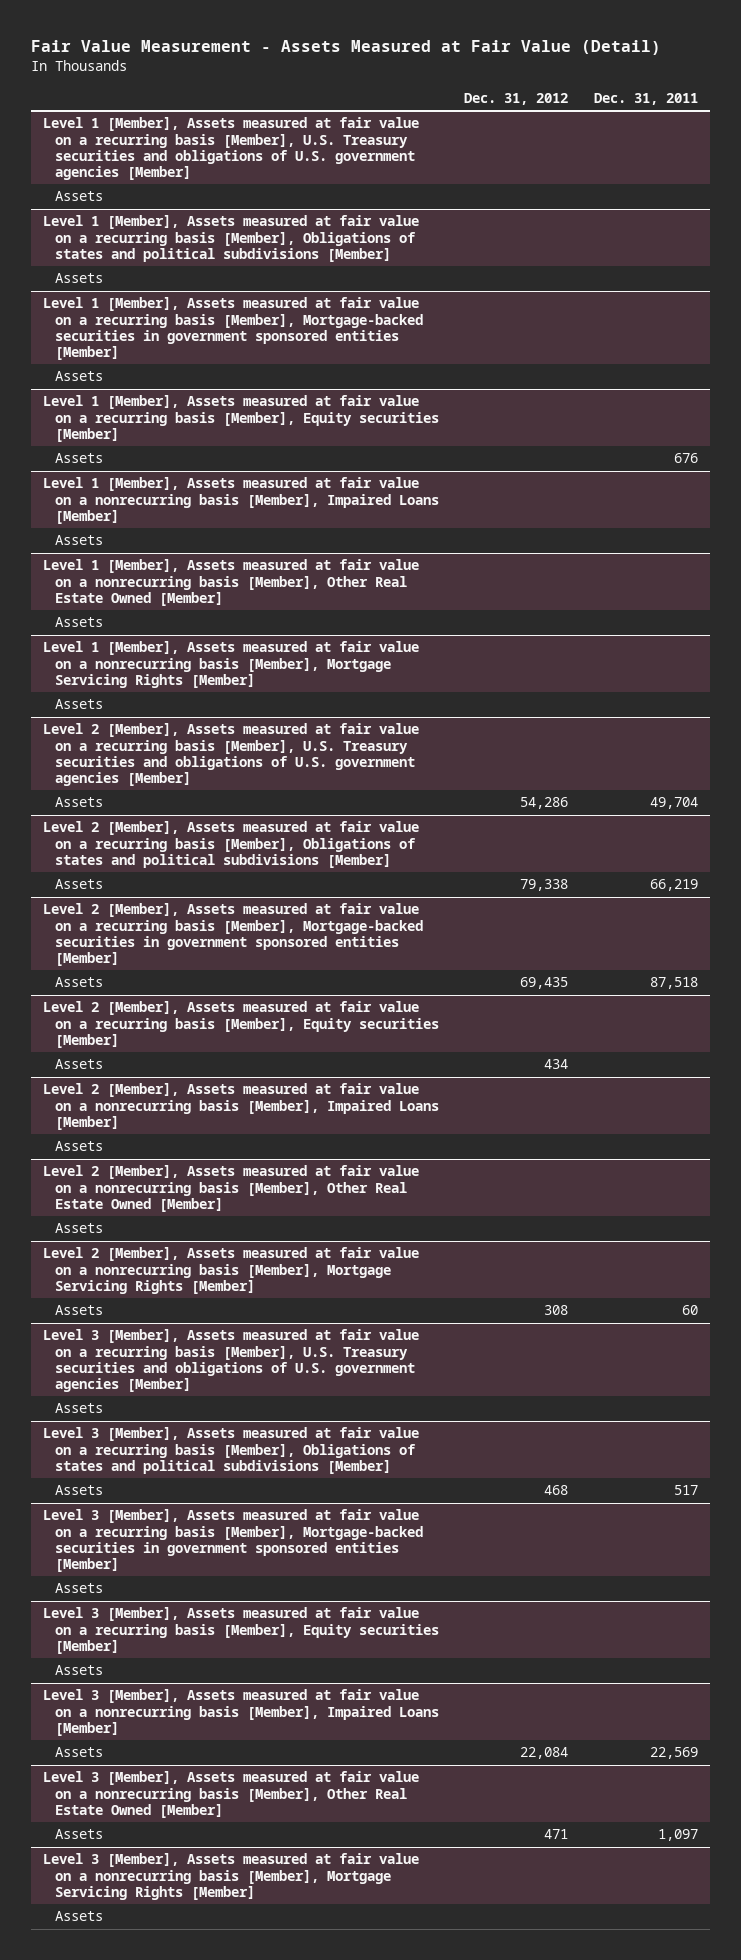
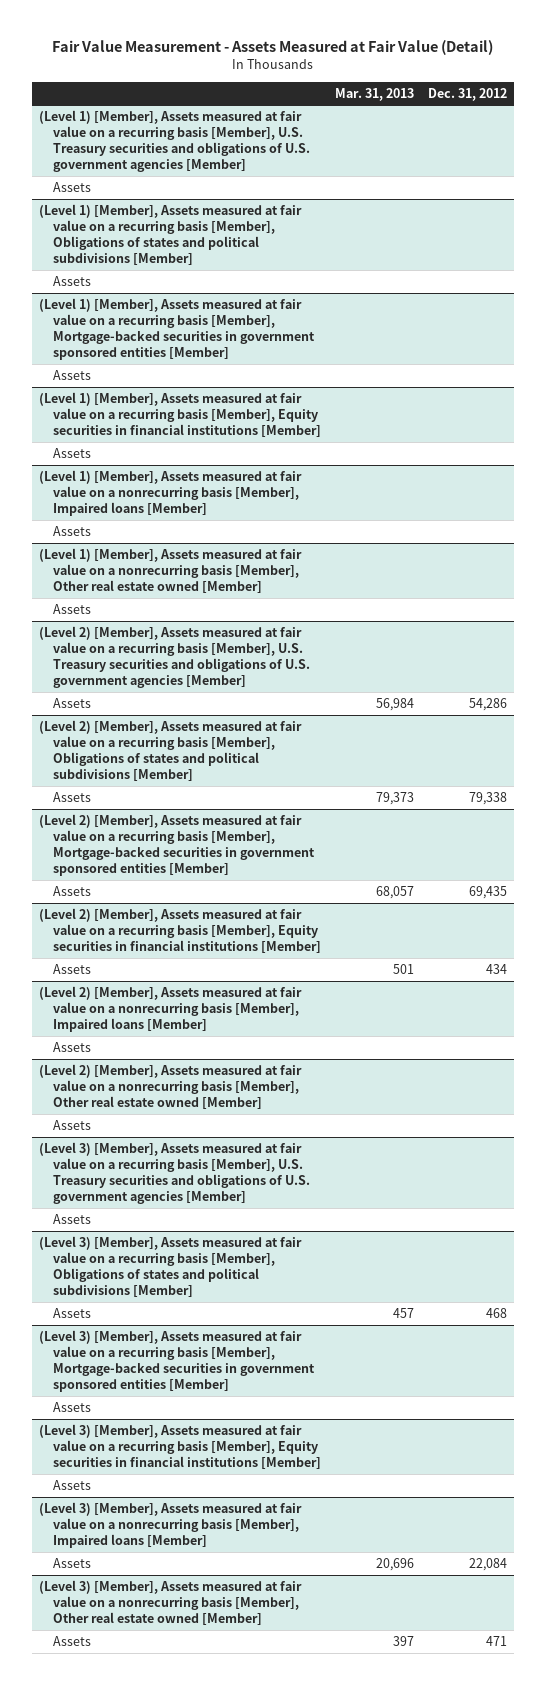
- | Dec. 31, 2012 | Dec. 31, 2011
+ | Mar. 31, 2013 | Dec. 31, 2012
- Level 1 [Member], Assets measured at fair value on a recurring basis [Member], U.S. Treasury securities and obligations of U.S. government agencies [Member]
- Assets
- Level 1 [Member], Assets measured at fair value on a recurring basis [Member], Obligations of states and political subdivisions [Member]
+ (Level 1) [Member], Assets measured at fair value on a recurring basis [Member], U.S. Treasury securities and obligations of U.S. government agencies [Member]
- Level 1 [Member], Assets measured at fair value on a recurring basis [Member], Mortgage-backed securities in government sponsored entities [Member]
+ (Level 1) [Member], Assets measured at fair value on a recurring basis [Member], Obligations of states and political subdivisions [Member]
- Level 1 [Member], Assets measured at fair value on a recurring basis [Member], Equity securities [Member]
+ (Level 1) [Member], Assets measured at fair value on a recurring basis [Member], Mortgage-backed securities in government sponsored entities [Member]
- Level 1 [Member], Assets measured at fair value on a nonrecurring basis [Member], Impaired Loans [Member]
+ (Level 1) [Member], Assets measured at fair value on a recurring basis [Member], Equity securities in financial institutions [Member]
- Level 1 [Member], Assets measured at fair value on a nonrecurring basis [Member], Other Real Estate Owned [Member]
+ (Level 1) [Member], Assets measured at fair value on a nonrecurring basis [Member], Impaired loans [Member]
- Level 1 [Member], Assets measured at fair value on a nonrecurring basis [Member], Mortgage Servicing Rights [Member]
+ (Level 1) [Member], Assets measured at fair value on a nonrecurring basis [Member], Other real estate owned [Member]
- Level 2 [Member], Assets measured at fair value on a recurring basis [Member], U.S. Treasury securities and obligations of U.S. government agencies [Member]
+ (Level 2) [Member], Assets measured at fair value on a recurring basis [Member], U.S. Treasury securities and obligations of U.S. government agencies [Member]
- Level 2 [Member], Assets measured at fair value on a recurring basis [Member], Obligations of states and political subdivisions [Member]
+ (Level 2) [Member], Assets measured at fair value on a recurring basis [Member], Obligations of states and political subdivisions [Member]
- Level 2 [Member], Assets measured at fair value on a recurring basis [Member], Mortgage-backed securities in government sponsored entities [Member]
+ (Level 2) [Member], Assets measured at fair value on a recurring basis [Member], Mortgage-backed securities in government sponsored entities [Member]
- Level 2 [Member], Assets measured at fair value on a recurring basis [Member], Equity securities [Member]
+ (Level 2) [Member], Assets measured at fair value on a recurring basis [Member], Equity securities in financial institutions [Member]
- Level 2 [Member], Assets measured at fair value on a nonrecurring basis [Member], Impaired Loans [Member]
+ (Level 2) [Member], Assets measured at fair value on a nonrecurring basis [Member], Impaired loans [Member]
- Level 2 [Member], Assets measured at fair value on a nonrecurring basis [Member], Other Real Estate Owned [Member]
+ (Level 2) [Member], Assets measured at fair value on a nonrecurring basis [Member], Other real estate owned [Member]
- Level 2 [Member], Assets measured at fair value on a nonrecurring basis [Member], Mortgage Servicing Rights [Member]
- Assets | 308 | 60
- Level 3 [Member], Assets measured at fair value on a recurring basis [Member], U.S. Treasury securities and obligations of U.S. government agencies [Member]
+ (Level 3) [Member], Assets measured at fair value on a recurring basis [Member], U.S. Treasury securities and obligations of U.S. government agencies [Member]
- Level 3 [Member], Assets measured at fair value on a recurring basis [Member], Obligations of states and political subdivisions [Member]
+ (Level 3) [Member], Assets measured at fair value on a recurring basis [Member], Obligations of states and political subdivisions [Member]
- Level 3 [Member], Assets measured at fair value on a recurring basis [Member], Mortgage-backed securities in government sponsored entities [Member]
+ (Level 3) [Member], Assets measured at fair value on a recurring basis [Member], Mortgage-backed securities in government sponsored entities [Member]
- Level 3 [Member], Assets measured at fair value on a recurring basis [Member], Equity securities [Member]
+ (Level 3) [Member], Assets measured at fair value on a recurring basis [Member], Equity securities in financial institutions [Member]
- Level 3 [Member], Assets measured at fair value on a nonrecurring basis [Member], Impaired Loans [Member]
+ (Level 3) [Member], Assets measured at fair value on a nonrecurring basis [Member], Impaired loans [Member]
- Level 3 [Member], Assets measured at fair value on a nonrecurring basis [Member], Other Real Estate Owned [Member]
+ (Level 3) [Member], Assets measured at fair value on a nonrecurring basis [Member], Other real estate owned [Member]
- Level 3 [Member], Assets measured at fair value on a nonrecurring basis [Member], Mortgage Servicing Rights [Member]
- Assets

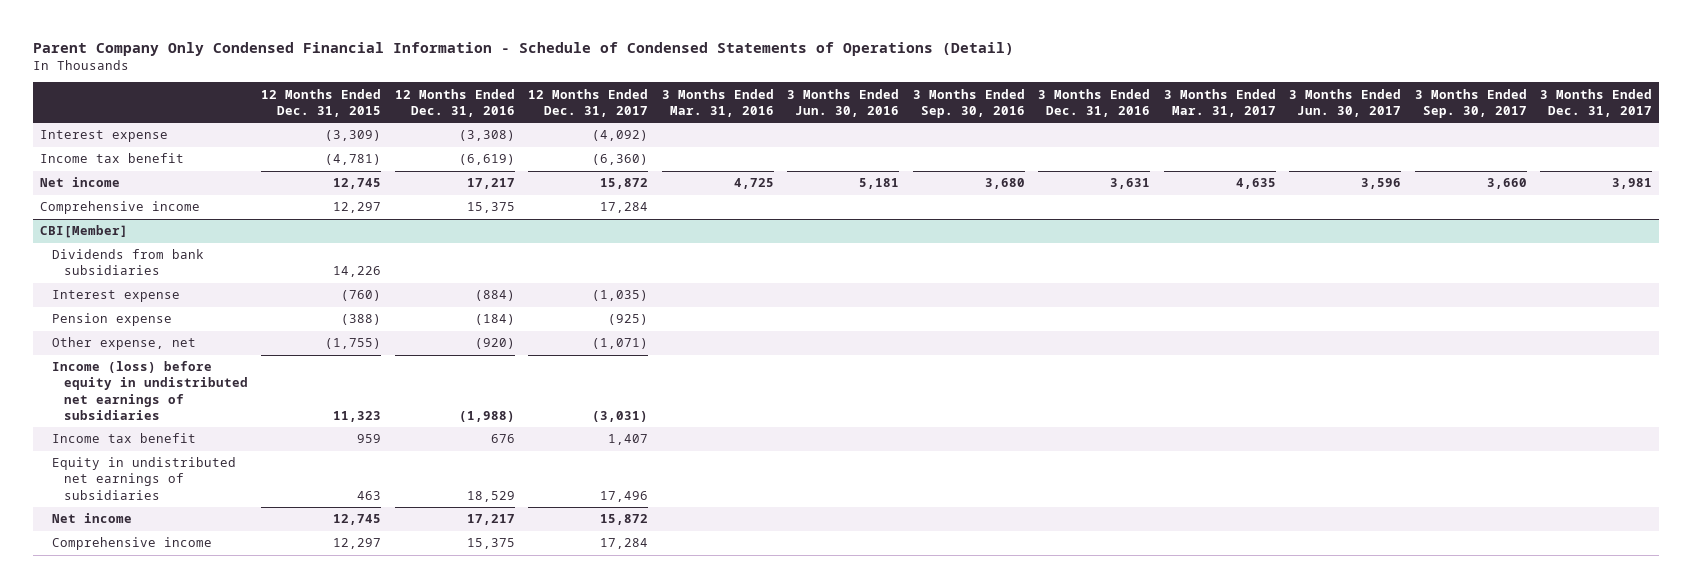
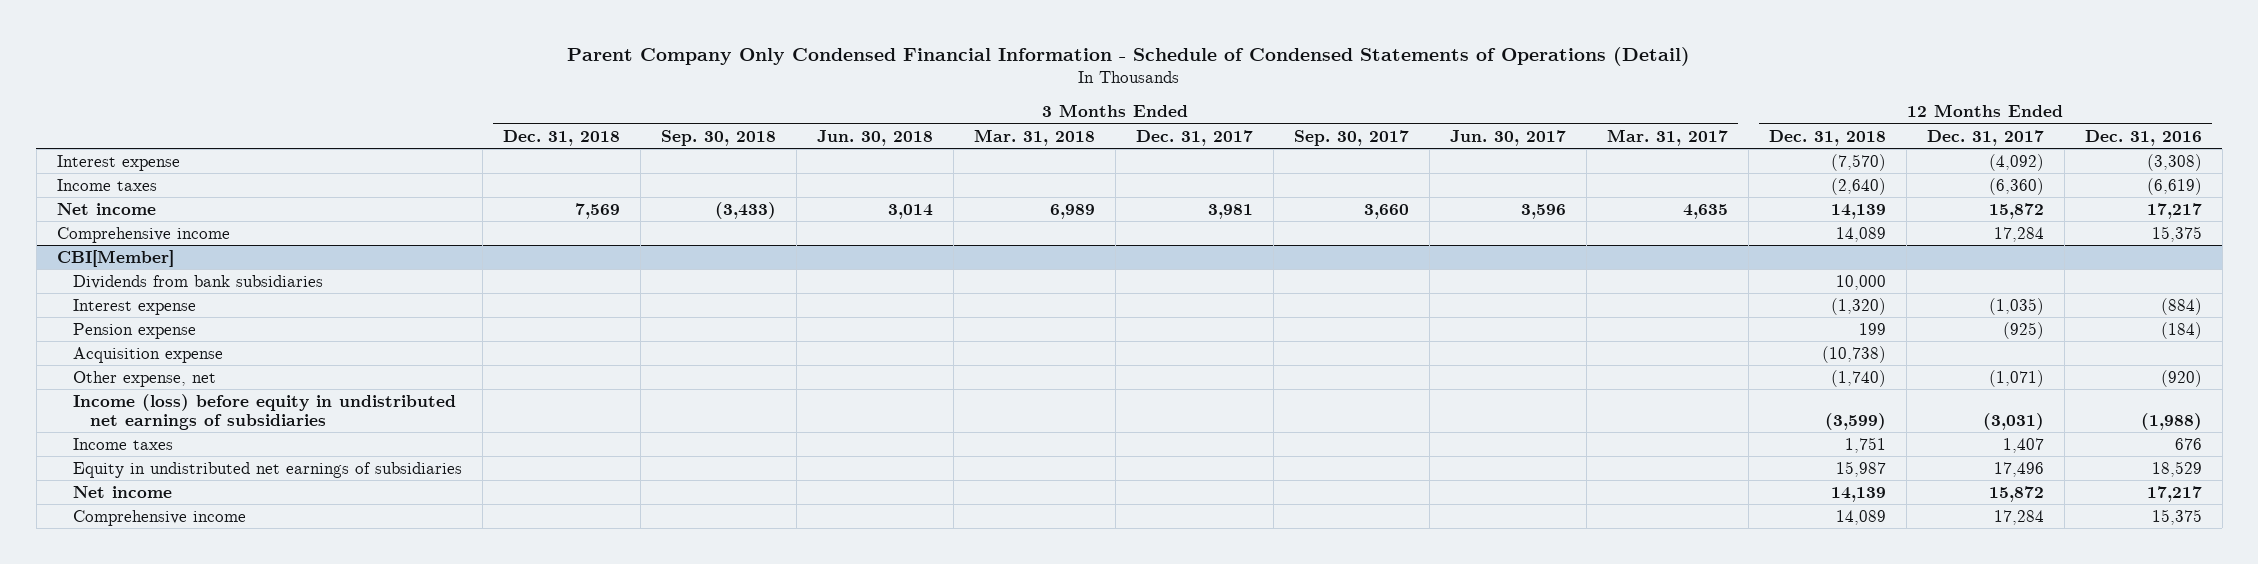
- | 12 Months Ended Dec. 31, 2015 | 12 Months Ended Dec. 31, 2016 | 12 Months Ended Dec. 31, 2017 | 3 Months Ended Mar. 31, 2016 | 3 Months Ended Jun. 30, 2016 | 3 Months Ended Sep. 30, 2016 | 3 Months Ended Dec. 31, 2016 | 3 Months Ended Mar. 31, 2017 | 3 Months Ended Jun. 30, 2017 | 3 Months Ended Sep. 30, 2017 | 3 Months Ended Dec. 31, 2017
+ | 3 Months Ended Dec. 31, 2018 | 3 Months Ended Sep. 30, 2018 | 3 Months Ended Jun. 30, 2018 | 3 Months Ended Mar. 31, 2018 | 3 Months Ended Dec. 31, 2017 | 3 Months Ended Sep. 30, 2017 | 3 Months Ended Jun. 30, 2017 | 3 Months Ended Mar. 31, 2017 | 12 Months Ended Dec. 31, 2018 | 12 Months Ended Dec. 31, 2017 | 12 Months Ended Dec. 31, 2016
- Income tax benefit | (4,781) | (6,619) | (6,360) | | | | | | | |
+ Income taxes | | | | | | | | | (2,640) | (6,360) | (6,619)
@ CBI[Member]
+ Acquisition expense | | | | | | | | | (10,738) | |
- Income tax benefit | 959 | 676 | 1,407 | | | | | | | |
+ Income taxes | | | | | | | | | 1,751 | 1,407 | 676

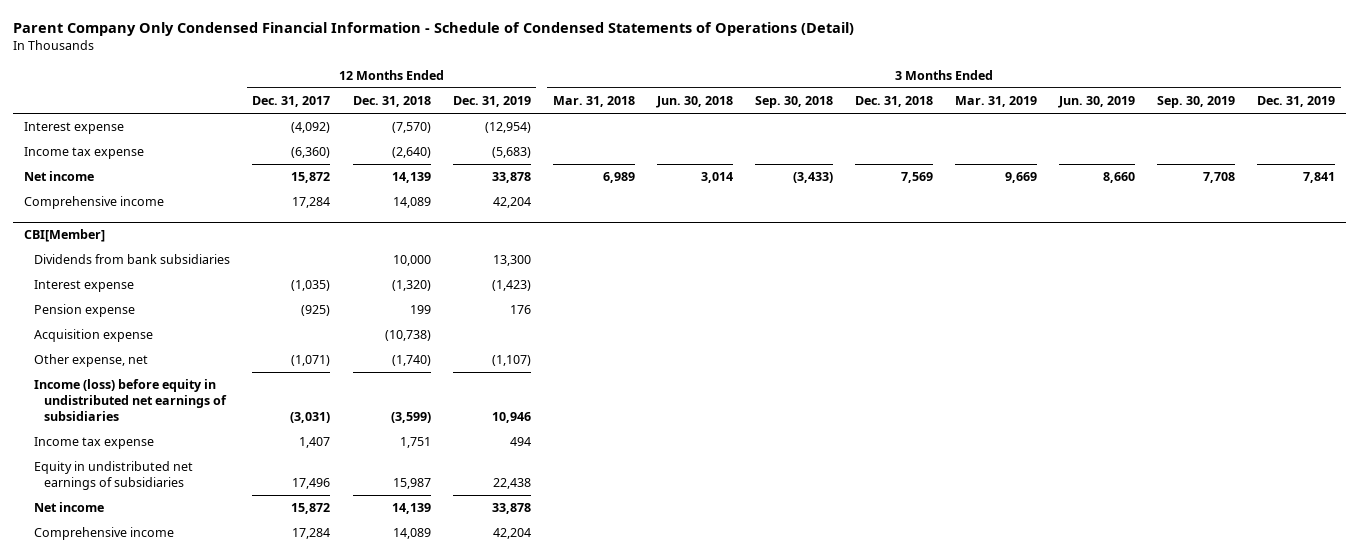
- | 3 Months Ended Dec. 31, 2018 | 3 Months Ended Sep. 30, 2018 | 3 Months Ended Jun. 30, 2018 | 3 Months Ended Mar. 31, 2018 | 3 Months Ended Dec. 31, 2017 | 3 Months Ended Sep. 30, 2017 | 3 Months Ended Jun. 30, 2017 | 3 Months Ended Mar. 31, 2017 | 12 Months Ended Dec. 31, 2018 | 12 Months Ended Dec. 31, 2017 | 12 Months Ended Dec. 31, 2016
+ | 12 Months Ended Dec. 31, 2017 | 12 Months Ended Dec. 31, 2018 | 12 Months Ended Dec. 31, 2019 | 3 Months Ended Mar. 31, 2018 | 3 Months Ended Jun. 30, 2018 | 3 Months Ended Sep. 30, 2018 | 3 Months Ended Dec. 31, 2018 | 3 Months Ended Mar. 31, 2019 | 3 Months Ended Jun. 30, 2019 | 3 Months Ended Sep. 30, 2019 | 3 Months Ended Dec. 31, 2019
- Income taxes | | | | | | | | | (2,640) | (6,360) | (6,619)
+ Income tax expense | (6,360) | (2,640) | (5,683) | | | | | | | |
@ CBI[Member]
- Income taxes | | | | | | | | | 1,751 | 1,407 | 676
+ Income tax expense | 1,407 | 1,751 | 494 | | | | | | | |

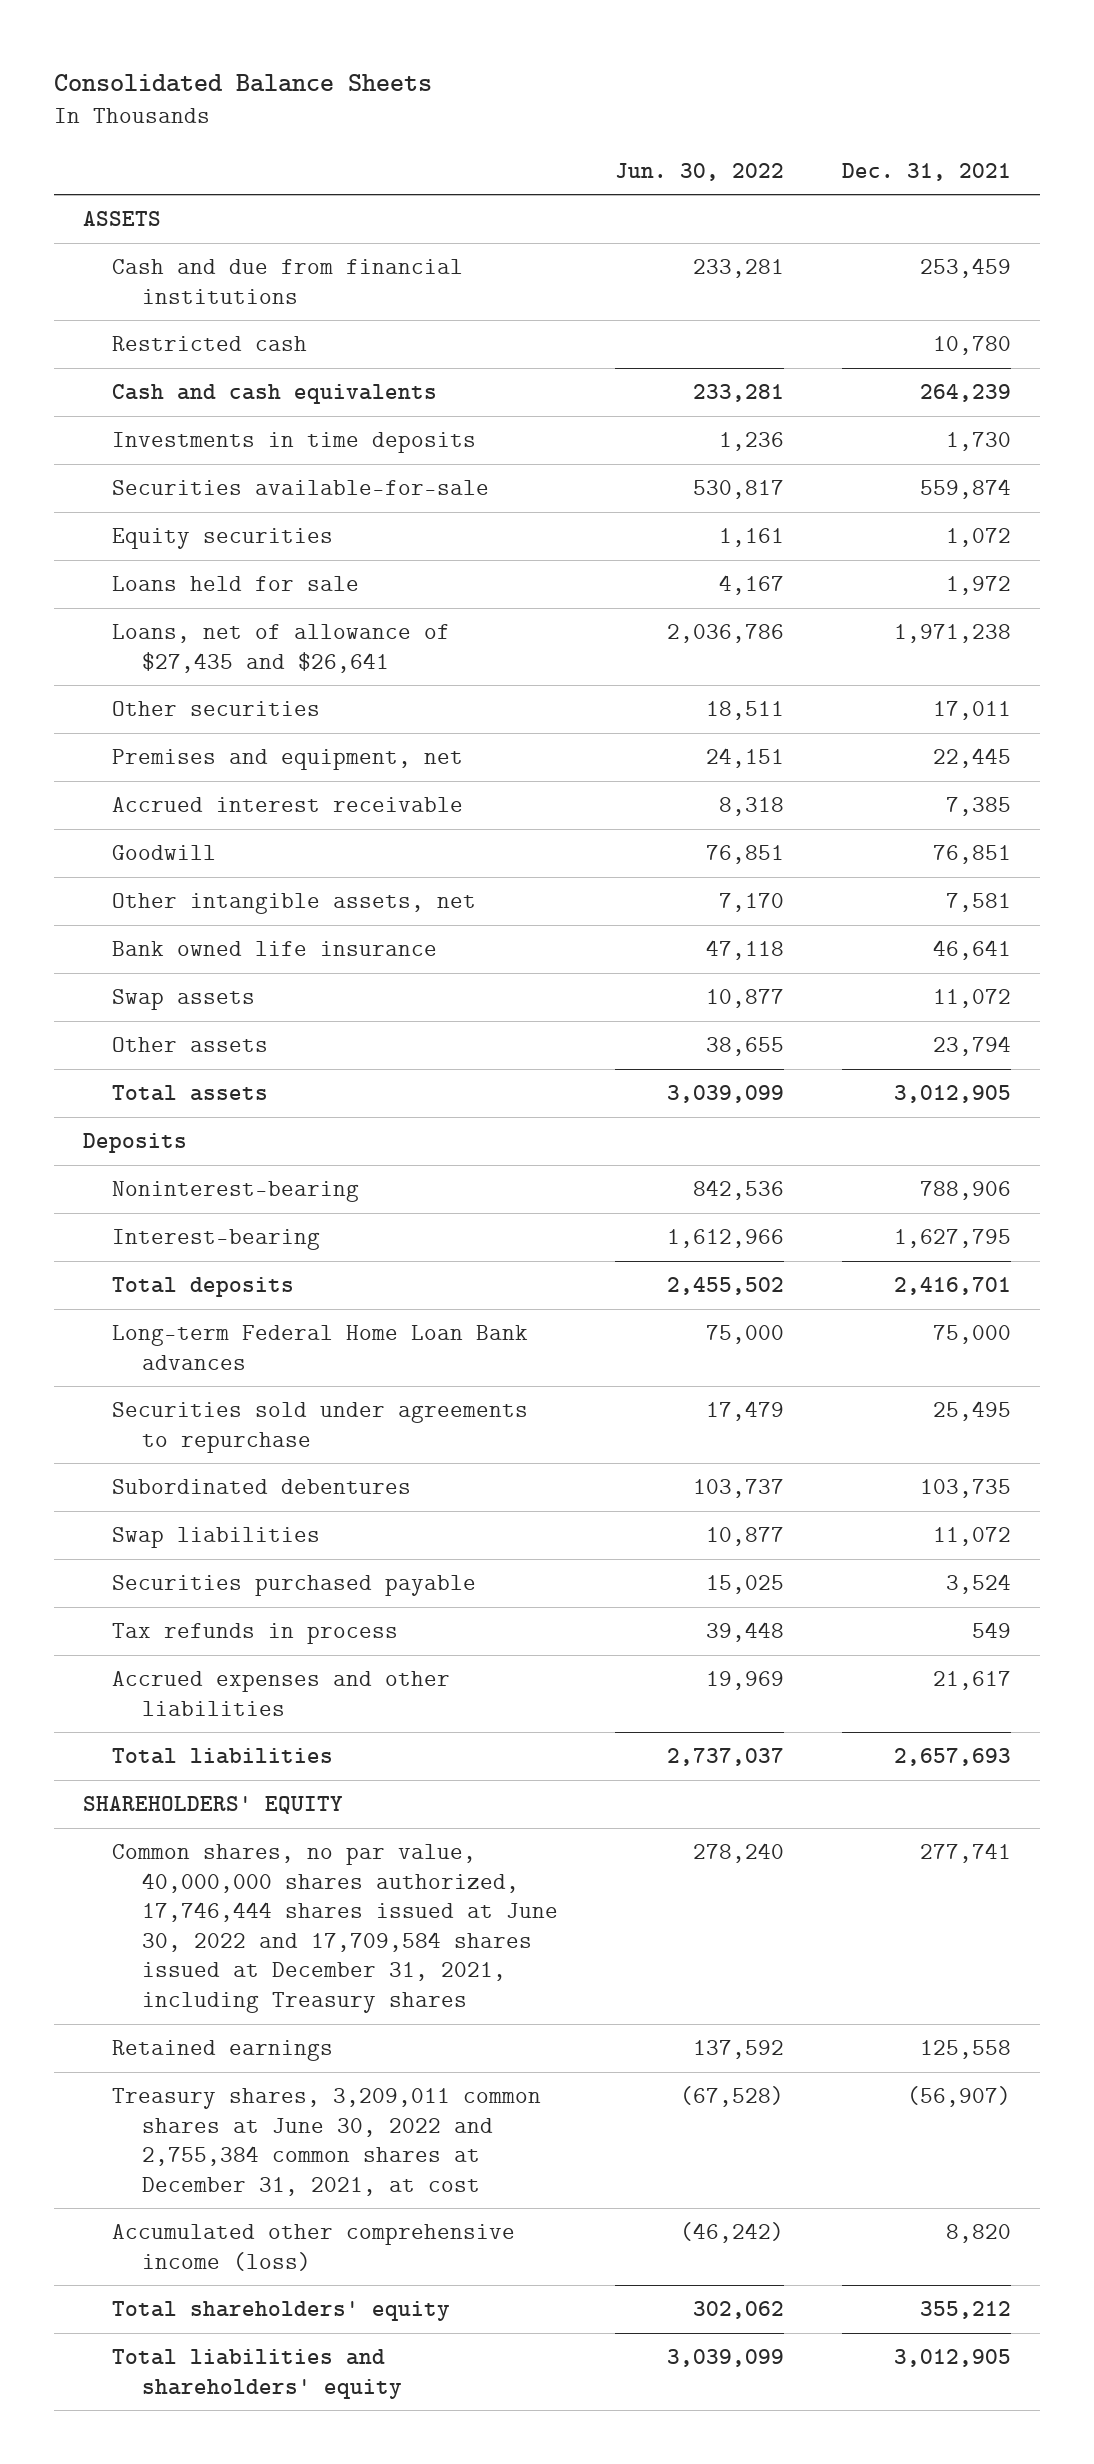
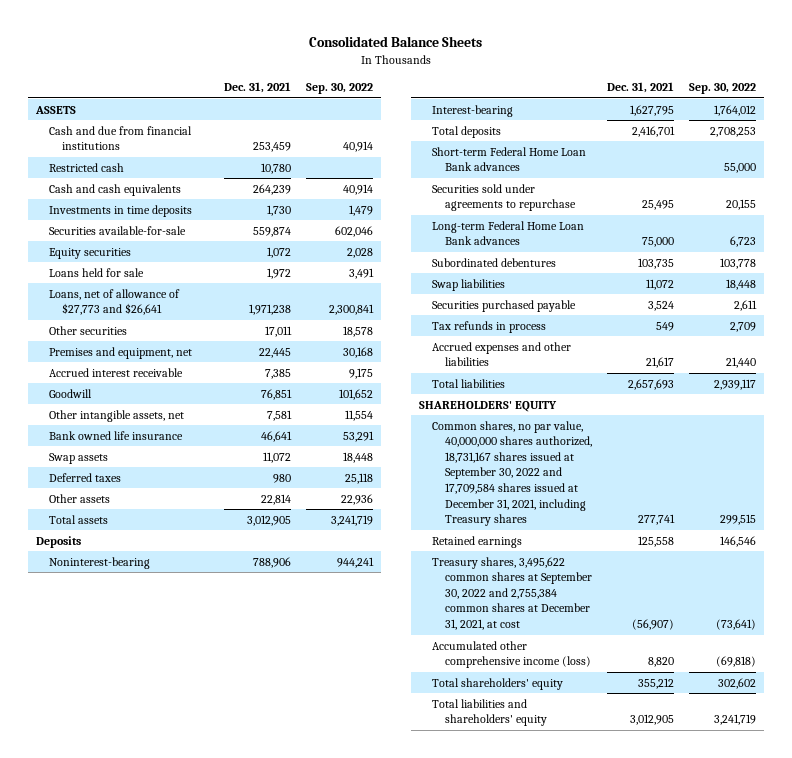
- | Jun. 30, 2022 | Dec. 31, 2021
+ | Dec. 31, 2021 | Sep. 30, 2022
- Loans, net of allowance of $27,435 and $26,641 | 2,036,786 | 1,971,238
+ Loans, net of allowance of $27,773 and $26,641 | 1,971,238 | 2,300,841
- Other assets | 38,655 | 23,794
+ Deferred taxes | 980 | 25,118
+ Other assets | 22,814 | 22,936
+ Short-term Federal Home Loan Bank advances | | 55,000
moved down: Long-term Federal Home Loan Bank advances | 75,000 | 6,723
- Common shares, no par value, 40,000,000 shares authorized, 17,746,444 shares issued at June 30, 2022 and 17,709,584 shares issued at December 31, 2021, including Treasury shares | 278,240 | 277,741
+ Common shares, no par value, 40,000,000 shares authorized, 18,731,167 shares issued at September 30, 2022 and 17,709,584 shares issued at December 31, 2021, including Treasury shares | 277,741 | 299,515
- Treasury shares, 3,209,011 common shares at June 30, 2022 and 2,755,384 common shares at December 31, 2021, at cost | (67,528) | (56,907)
+ Treasury shares, 3,495,622 common shares at September 30, 2022 and 2,755,384 common shares at December 31, 2021, at cost | (56,907) | (73,641)

